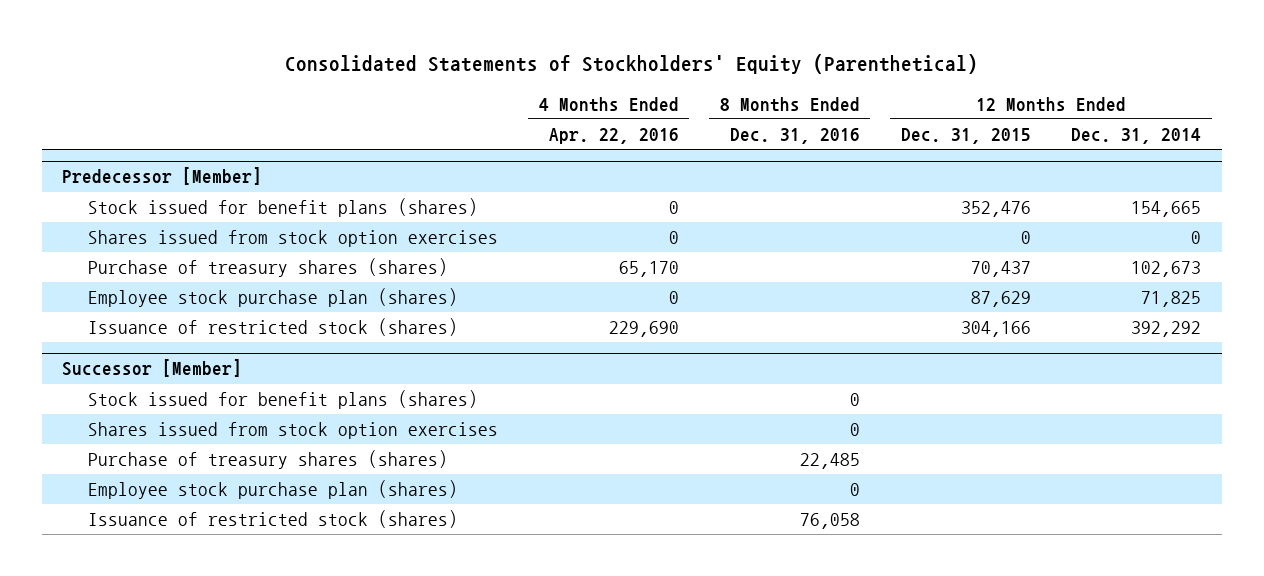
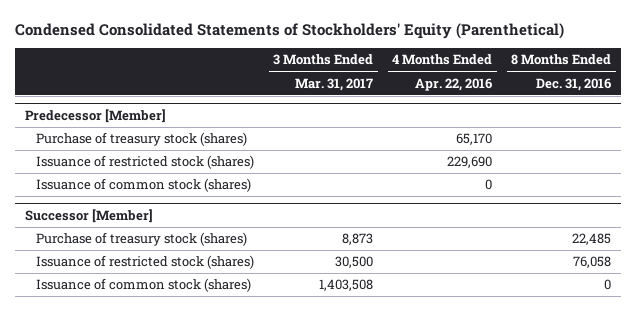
- Consolidated Statements of Stockholders' Equity (Parenthetical)
+ Condensed Consolidated Statements of Stockholders' Equity (Parenthetical)
- | 4 Months Ended Apr. 22, 2016 | 8 Months Ended Dec. 31, 2016 | 12 Months Ended Dec. 31, 2015 | 12 Months Ended Dec. 31, 2014
+ | 3 Months Ended Mar. 31, 2017 | 4 Months Ended Apr. 22, 2016 | 8 Months Ended Dec. 31, 2016
@ Predecessor [Member]
- Stock issued for benefit plans (shares) | 0 | | 352,476 | 154,665
- Shares issued from stock option exercises | 0 | | 0 | 0
- Purchase of treasury shares (shares) | 65,170 | | 70,437 | 102,673
- Employee stock purchase plan (shares) | 0 | | 87,629 | 71,825
+ Purchase of treasury stock (shares) | | 65,170 |
+ Issuance of common stock (shares) | | 0 |
@ Successor [Member]
- Stock issued for benefit plans (shares) | | 0 | |
- Shares issued from stock option exercises | | 0 | |
- Purchase of treasury shares (shares) | | 22,485 | |
- Employee stock purchase plan (shares) | | 0 | |
+ Purchase of treasury stock (shares) | 8,873 | | 22,485
+ Issuance of common stock (shares) | 1,403,508 | | 0

